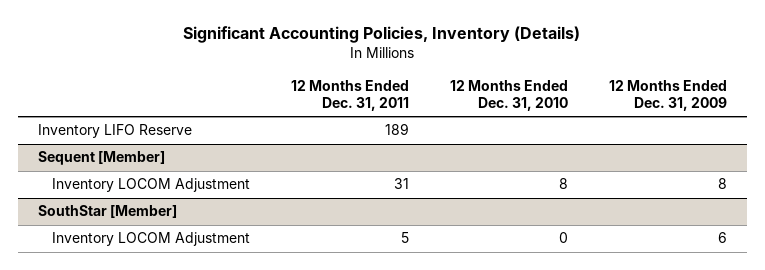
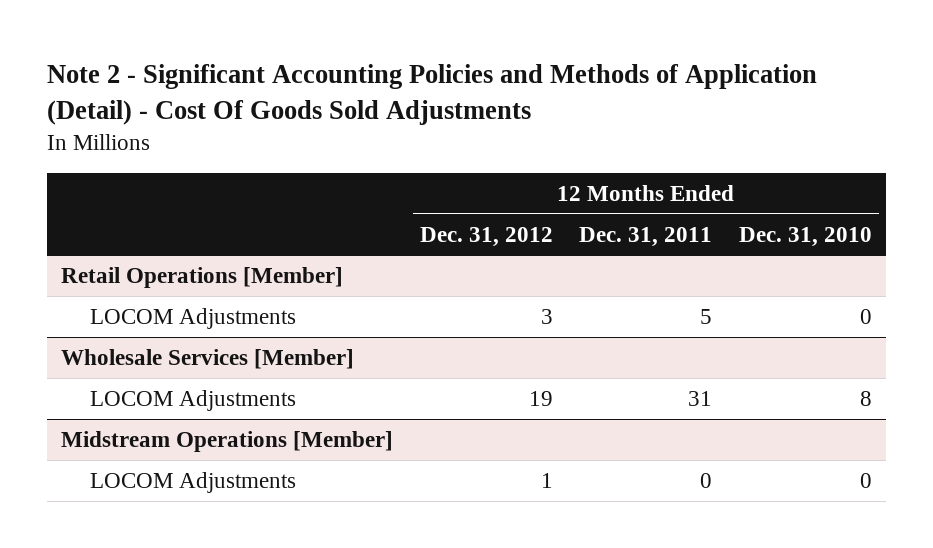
- Significant Accounting Policies, Inventory (Details)
+ Note 2 - Significant Accounting Policies and Methods of Application (Detail) - Cost Of Goods Sold Adjustments
- | 12 Months Ended Dec. 31, 2011 | 12 Months Ended Dec. 31, 2010 | 12 Months Ended Dec. 31, 2009
+ | 12 Months Ended Dec. 31, 2012 | 12 Months Ended Dec. 31, 2011 | 12 Months Ended Dec. 31, 2010
- Inventory LIFO Reserve | 189 | |
- Sequent [Member]
- Inventory LOCOM Adjustment | 31 | 8 | 8
- SouthStar [Member]
- Inventory LOCOM Adjustment | 5 | 0 | 6
+ Retail Operations [Member]
+ LOCOM Adjustments | 3 | 5 | 0
+ Wholesale Services [Member]
+ LOCOM Adjustments | 19 | 31 | 8
+ Midstream Operations [Member]
+ LOCOM Adjustments | 1 | 0 | 0

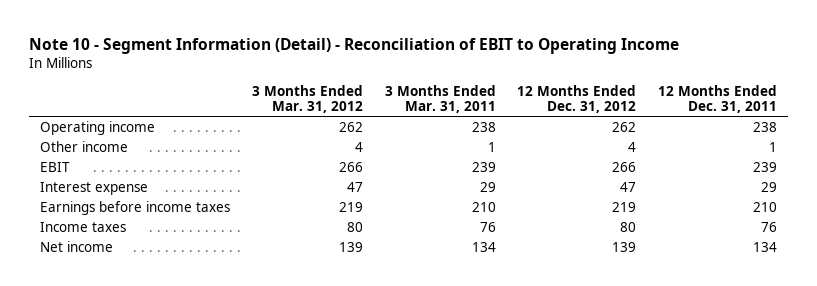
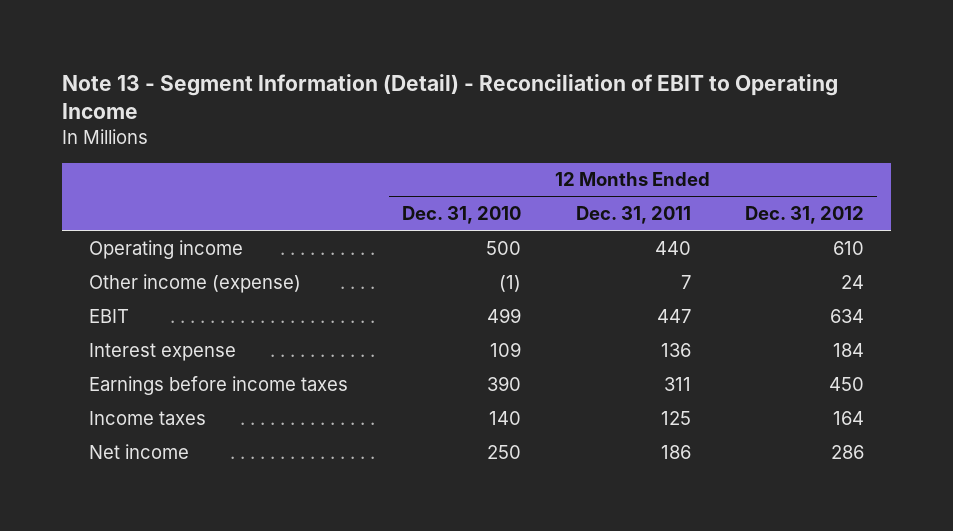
- Note 10 - Segment Information (Detail) - Reconciliation of EBIT to Operating Income
+ Note 13 - Segment Information (Detail) - Reconciliation of EBIT to Operating Income
- | 3 Months Ended Mar. 31, 2012 | 3 Months Ended Mar. 31, 2011 | 12 Months Ended Dec. 31, 2012 | 12 Months Ended Dec. 31, 2011
+ | 12 Months Ended Dec. 31, 2010 | 12 Months Ended Dec. 31, 2011 | 12 Months Ended Dec. 31, 2012
- Operating income | 262 | 238 | 262 | 238
- Other income | 4 | 1 | 4 | 1
- EBIT | 266 | 239 | 266 | 239
- Interest expense | 47 | 29 | 47 | 29
- Earnings before income taxes | 219 | 210 | 219 | 210
- Income taxes | 80 | 76 | 80 | 76
- Net income | 139 | 134 | 139 | 134
+ Operating income | 500 | 440 | 610
+ Other income (expense) | (1) | 7 | 24
+ EBIT | 499 | 447 | 634
+ Interest expense | 109 | 136 | 184
+ Earnings before income taxes | 390 | 311 | 450
+ Income taxes | 140 | 125 | 164
+ Net income | 250 | 186 | 286

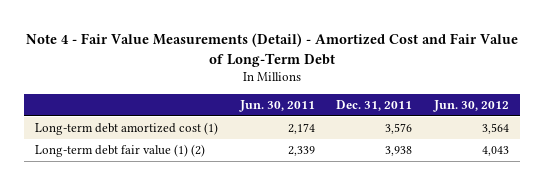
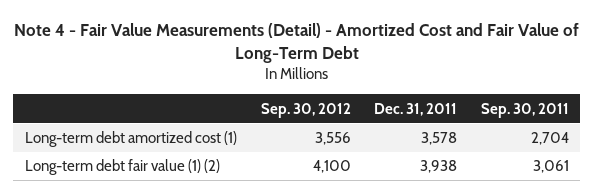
- | Jun. 30, 2011 | Dec. 31, 2011 | Jun. 30, 2012
+ | Sep. 30, 2012 | Dec. 31, 2011 | Sep. 30, 2011
- Long-term debt amortized cost (1) | 2,174 | 3,576 | 3,564
+ Long-term debt amortized cost (1) | 3,556 | 3,578 | 2,704

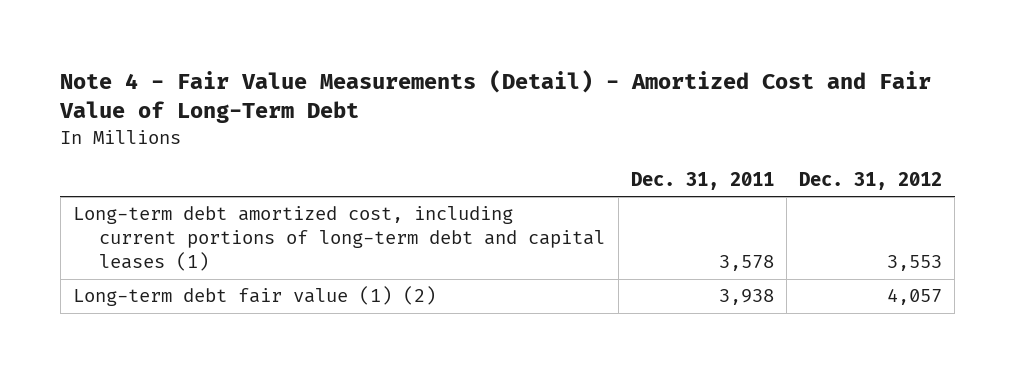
- | Sep. 30, 2012 | Dec. 31, 2011 | Sep. 30, 2011
+ | Dec. 31, 2011 | Dec. 31, 2012
- Long-term debt amortized cost (1) | 3,556 | 3,578 | 2,704
+ Long-term debt amortized cost, including current portions of long-term debt and capital leases (1) | 3,578 | 3,553

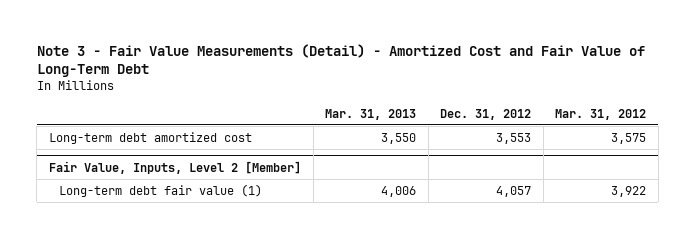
- Note 4 - Fair Value Measurements (Detail) - Amortized Cost and Fair Value of Long-Term Debt
+ Note 3 - Fair Value Measurements (Detail) - Amortized Cost and Fair Value of Long-Term Debt
- | Dec. 31, 2011 | Dec. 31, 2012
+ | Mar. 31, 2013 | Dec. 31, 2012 | Mar. 31, 2012
- Long-term debt amortized cost, including current portions of long-term debt and capital leases (1) | 3,578 | 3,553
- Long-term debt fair value (1) (2) | 3,938 | 4,057
+ Long-term debt amortized cost | 3,550 | 3,553 | 3,575
+ Fair Value, Inputs, Level 2 [Member]
+ Long-term debt fair value (1) | 4,006 | 4,057 | 3,922

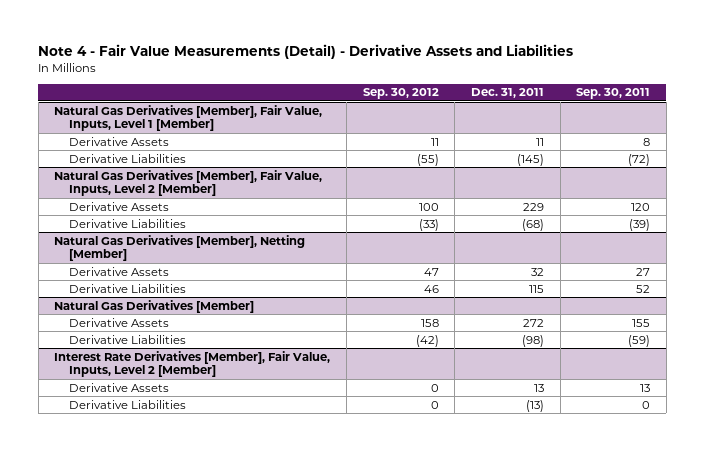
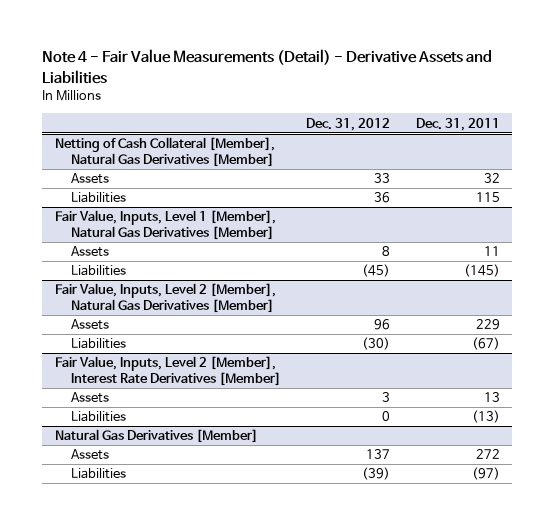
- | Sep. 30, 2012 | Dec. 31, 2011 | Sep. 30, 2011
+ | Dec. 31, 2012 | Dec. 31, 2011
- Natural Gas Derivatives [Member], Fair Value, Inputs, Level 1 [Member]
- Derivative Assets | 11 | 11 | 8
- Derivative Liabilities | (55) | (145) | (72)
- Natural Gas Derivatives [Member], Fair Value, Inputs, Level 2 [Member]
- Derivative Assets | 100 | 229 | 120
- Derivative Liabilities | (33) | (68) | (39)
- Natural Gas Derivatives [Member], Netting [Member]
- Derivative Assets | 47 | 32 | 27
- Derivative Liabilities | 46 | 115 | 52
+ Netting of Cash Collateral [Member], Natural Gas Derivatives [Member]
+ Assets | 33 | 32
+ Liabilities | 36 | 115
+ Fair Value, Inputs, Level 1 [Member], Natural Gas Derivatives [Member]
+ Assets | 8 | 11
+ Liabilities | (45) | (145)
+ Fair Value, Inputs, Level 2 [Member], Natural Gas Derivatives [Member]
+ Assets | 96 | 229
+ Liabilities | (30) | (67)
+ Fair Value, Inputs, Level 2 [Member], Interest Rate Derivatives [Member]
+ Assets | 3 | 13
+ Liabilities | 0 | (13)
@ Natural Gas Derivatives [Member]
- Derivative Assets | 158 | 272 | 155
- Derivative Liabilities | (42) | (98) | (59)
- Interest Rate Derivatives [Member], Fair Value, Inputs, Level 2 [Member]
- Derivative Assets | 0 | 13 | 13
- Derivative Liabilities | 0 | (13) | 0
@ Natural Gas Derivatives [Member]
+ Assets | 137 | 272
+ Liabilities | (39) | (97)

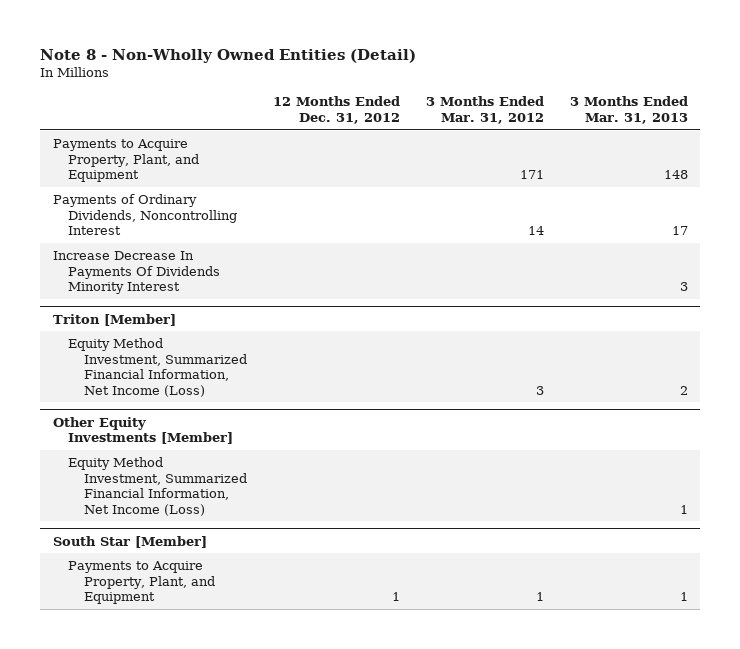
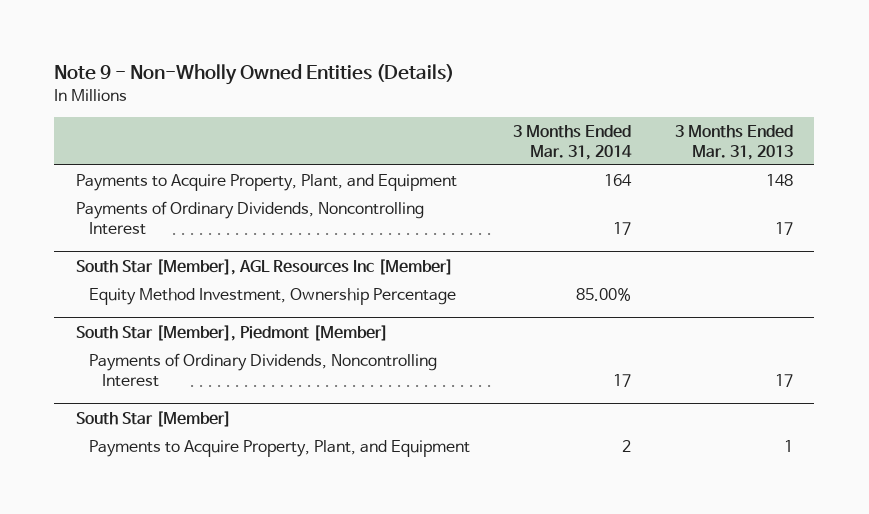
- Note 8 - Non-Wholly Owned Entities (Detail)
+ Note 9 - Non-Wholly Owned Entities (Details)
- | 12 Months Ended Dec. 31, 2012 | 3 Months Ended Mar. 31, 2012 | 3 Months Ended Mar. 31, 2013
+ | 3 Months Ended Mar. 31, 2014 | 3 Months Ended Mar. 31, 2013
- Increase Decrease In Payments Of Dividends Minority Interest | | | 3
- Triton [Member]
- Equity Method Investment, Summarized Financial Information, Net Income (Loss) | | 3 | 2
- Other Equity Investments [Member]
- Equity Method Investment, Summarized Financial Information, Net Income (Loss) | | | 1
+ South Star [Member], AGL Resources Inc [Member]
+ Equity Method Investment, Ownership Percentage | 85.00% |
+ South Star [Member], Piedmont [Member]
+ Payments of Ordinary Dividends, Noncontrolling Interest | 17 | 17

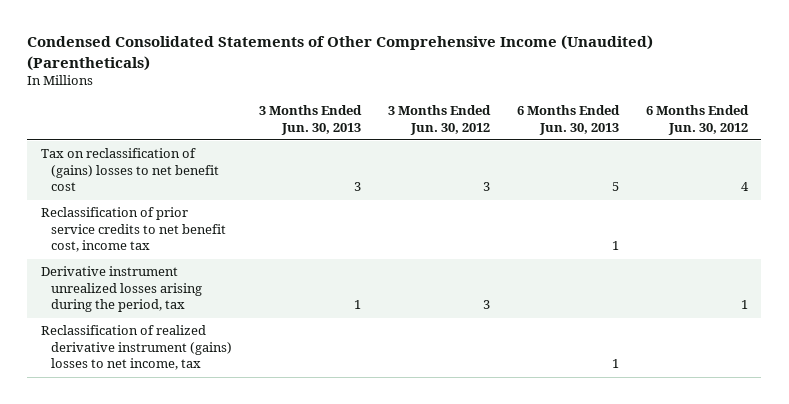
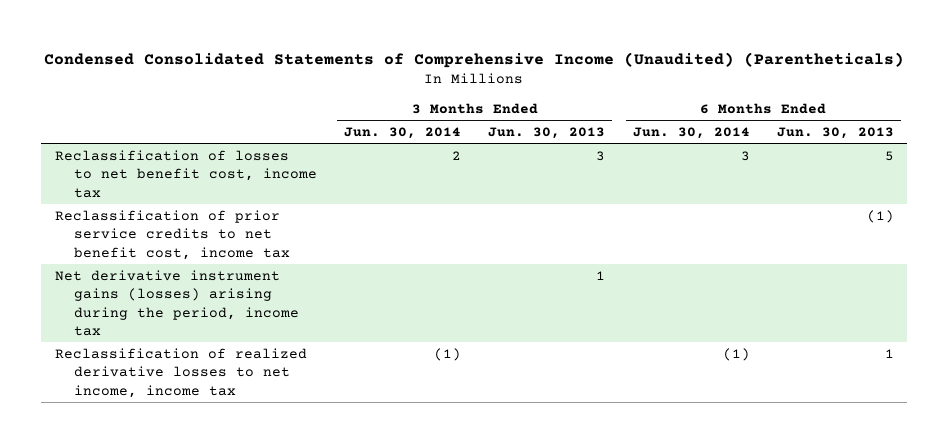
- Condensed Consolidated Statements of Other Comprehensive Income (Unaudited) (Parentheticals)
+ Condensed Consolidated Statements of Comprehensive Income (Unaudited) (Parentheticals)
- | 3 Months Ended Jun. 30, 2013 | 3 Months Ended Jun. 30, 2012 | 6 Months Ended Jun. 30, 2013 | 6 Months Ended Jun. 30, 2012
+ | 3 Months Ended Jun. 30, 2014 | 3 Months Ended Jun. 30, 2013 | 6 Months Ended Jun. 30, 2014 | 6 Months Ended Jun. 30, 2013
- Tax on reclassification of (gains) losses to net benefit cost | 3 | 3 | 5 | 4
- Reclassification of prior service credits to net benefit cost, income tax | | | 1 |
- Derivative instrument unrealized losses arising during the period, tax | 1 | 3 | | 1
- Reclassification of realized derivative instrument (gains) losses to net income, tax | | | 1 |
+ Reclassification of losses to net benefit cost, income tax | 2 | 3 | 3 | 5
+ Reclassification of prior service credits to net benefit cost, income tax | | | | (1)
+ Net derivative instrument gains (losses) arising during the period, income tax | | 1 | |
+ Reclassification of realized derivative losses to net income, income tax | (1) | | (1) | 1

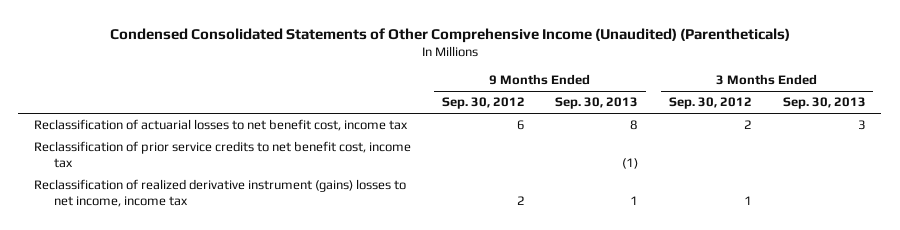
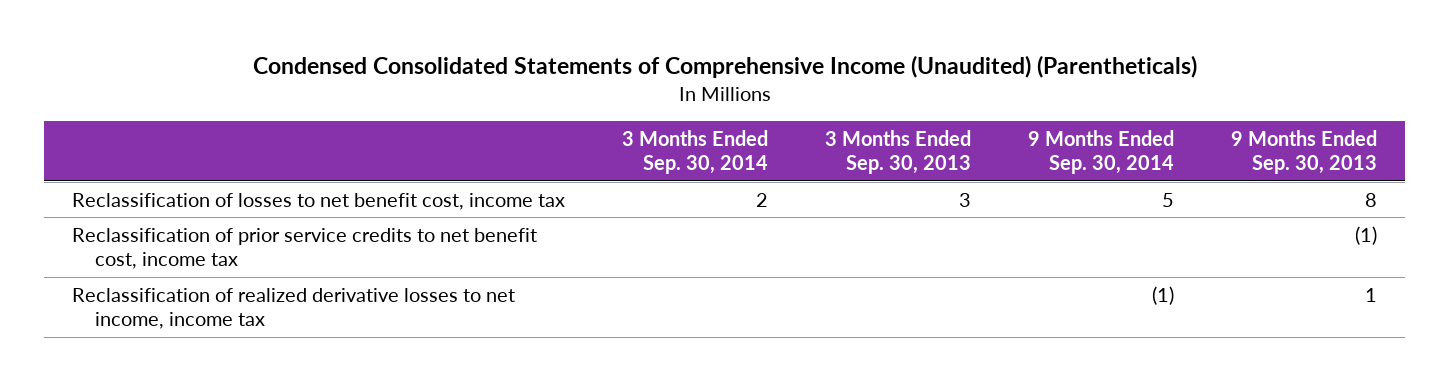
- Condensed Consolidated Statements of Other Comprehensive Income (Unaudited) (Parentheticals)
+ Condensed Consolidated Statements of Comprehensive Income (Unaudited) (Parentheticals)
- | 9 Months Ended Sep. 30, 2012 | 9 Months Ended Sep. 30, 2013 | 3 Months Ended Sep. 30, 2012 | 3 Months Ended Sep. 30, 2013
+ | 3 Months Ended Sep. 30, 2014 | 3 Months Ended Sep. 30, 2013 | 9 Months Ended Sep. 30, 2014 | 9 Months Ended Sep. 30, 2013
- Reclassification of actuarial losses to net benefit cost, income tax | 6 | 8 | 2 | 3
+ Reclassification of losses to net benefit cost, income tax | 2 | 3 | 5 | 8
- Reclassification of realized derivative instrument (gains) losses to net income, income tax | 2 | 1 | 1 |
+ Reclassification of realized derivative losses to net income, income tax | | | (1) | 1

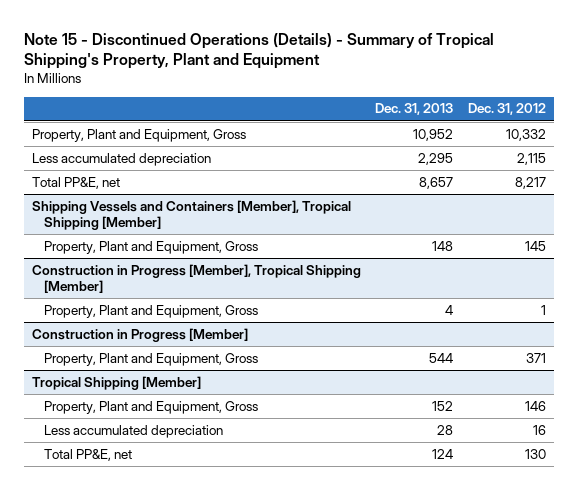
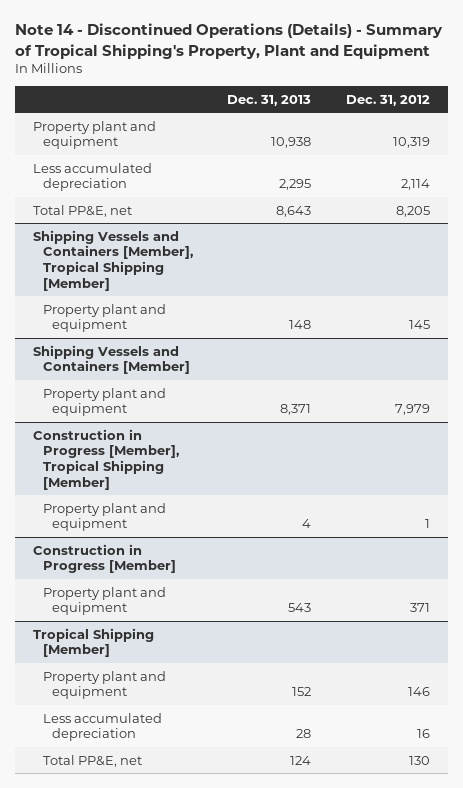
- Note 15 - Discontinued Operations (Details) - Summary of Tropical Shipping's Property, Plant and Equipment
+ Note 14 - Discontinued Operations (Details) - Summary of Tropical Shipping's Property, Plant and Equipment
- Property, Plant and Equipment, Gross | 10,952 | 10,332
- Less accumulated depreciation | 2,295 | 2,115
- Total PP&E, net | 8,657 | 8,217
+ Property plant and equipment | 10,938 | 10,319
+ Less accumulated depreciation | 2,295 | 2,114
+ Total PP&E, net | 8,643 | 8,205
@ Shipping Vessels and Containers [Member], Tropical Shipping [Member]
- Property, Plant and Equipment, Gross | 148 | 145
+ Property plant and equipment | 148 | 145
+ Shipping Vessels and Containers [Member]
+ Property plant and equipment | 8,371 | 7,979
@ Construction in Progress [Member], Tropical Shipping [Member]
- Property, Plant and Equipment, Gross | 4 | 1
+ Property plant and equipment | 4 | 1
@ Construction in Progress [Member]
- Property, Plant and Equipment, Gross | 544 | 371
+ Property plant and equipment | 543 | 371
@ Tropical Shipping [Member]
- Property, Plant and Equipment, Gross | 152 | 146
+ Property plant and equipment | 152 | 146

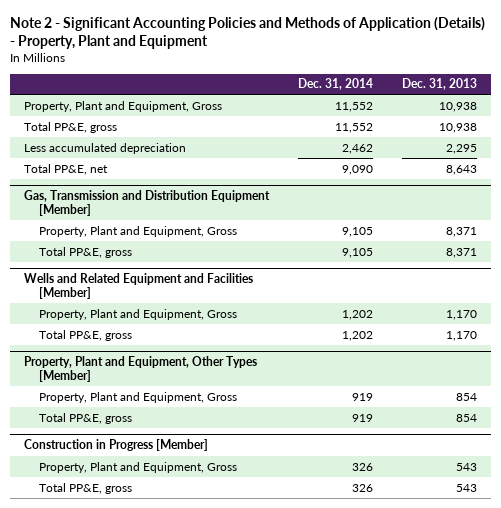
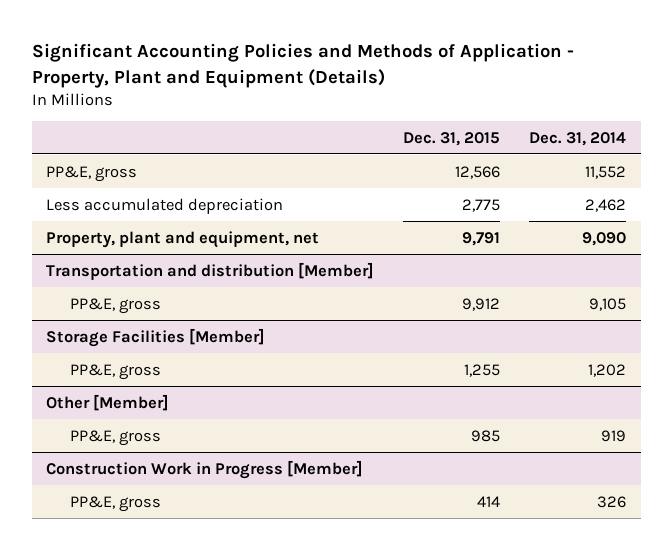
- Note 2 - Significant Accounting Policies and Methods of Application (Details) - Property, Plant and Equipment
+ Significant Accounting Policies and Methods of Application - Property, Plant and Equipment (Details)
- | Dec. 31, 2014 | Dec. 31, 2013
+ | Dec. 31, 2015 | Dec. 31, 2014
- Property, Plant and Equipment, Gross | 11,552 | 10,938
- Total PP&E, gross | 11,552 | 10,938
+ PP&E, gross | 12,566 | 11,552
- Total PP&E, net | 9,090 | 8,643
- Gas, Transmission and Distribution Equipment [Member]
- Property, Plant and Equipment, Gross | 9,105 | 8,371
- Total PP&E, gross | 9,105 | 8,371
- Wells and Related Equipment and Facilities [Member]
- Property, Plant and Equipment, Gross | 1,202 | 1,170
- Total PP&E, gross | 1,202 | 1,170
- Property, Plant and Equipment, Other Types [Member]
- Property, Plant and Equipment, Gross | 919 | 854
- Total PP&E, gross | 919 | 854
- Construction in Progress [Member]
- Property, Plant and Equipment, Gross | 326 | 543
- Total PP&E, gross | 326 | 543
+ Property, plant and equipment, net | 9,791 | 9,090
+ Transportation and distribution [Member]
+ PP&E, gross | 9,912 | 9,105
+ Storage Facilities [Member]
+ PP&E, gross | 1,255 | 1,202
+ Other [Member]
+ PP&E, gross | 985 | 919
+ Construction Work in Progress [Member]
+ PP&E, gross | 414 | 326

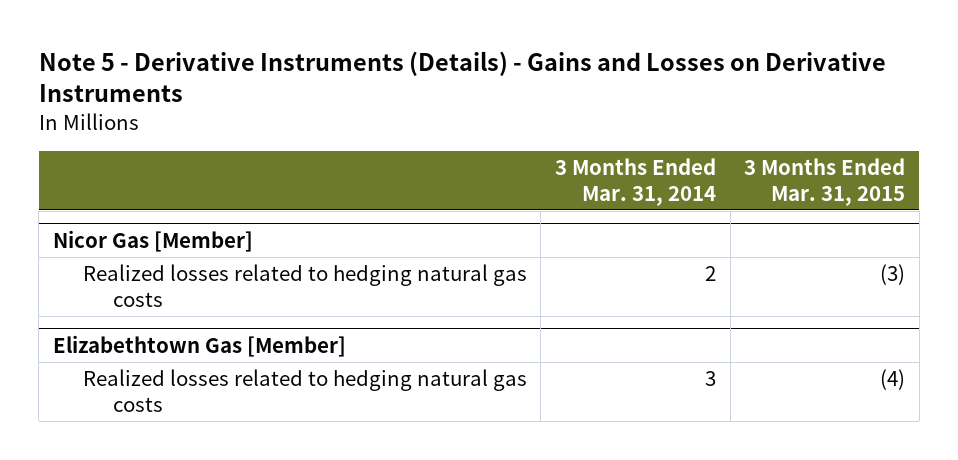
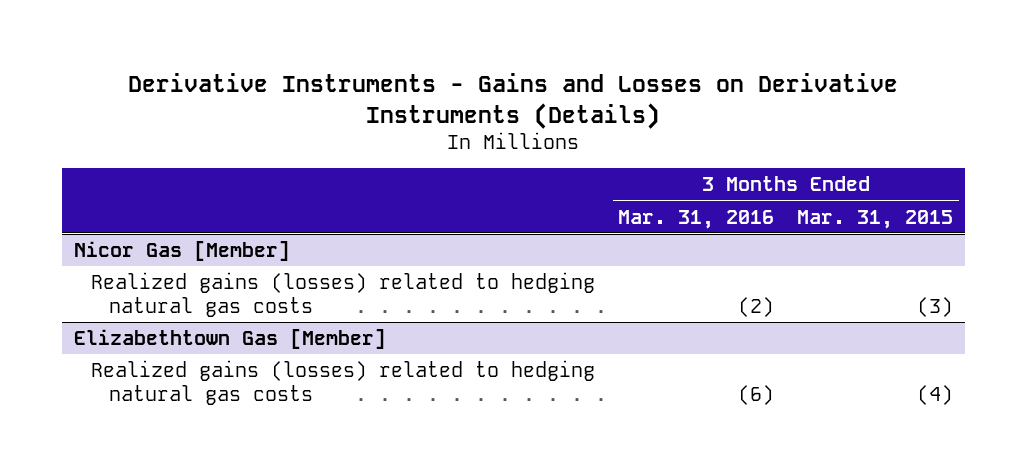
- Note 5 - Derivative Instruments (Details) - Gains and Losses on Derivative Instruments
+ Derivative Instruments - Gains and Losses on Derivative Instruments (Details)
- | 3 Months Ended Mar. 31, 2014 | 3 Months Ended Mar. 31, 2015
+ | 3 Months Ended Mar. 31, 2016 | 3 Months Ended Mar. 31, 2015
@ Nicor Gas [Member]
- Realized losses related to hedging natural gas costs | 2 | (3)
+ Realized gains (losses) related to hedging natural gas costs | (2) | (3)
@ Elizabethtown Gas [Member]
- Realized losses related to hedging natural gas costs | 3 | (4)
+ Realized gains (losses) related to hedging natural gas costs | (6) | (4)

